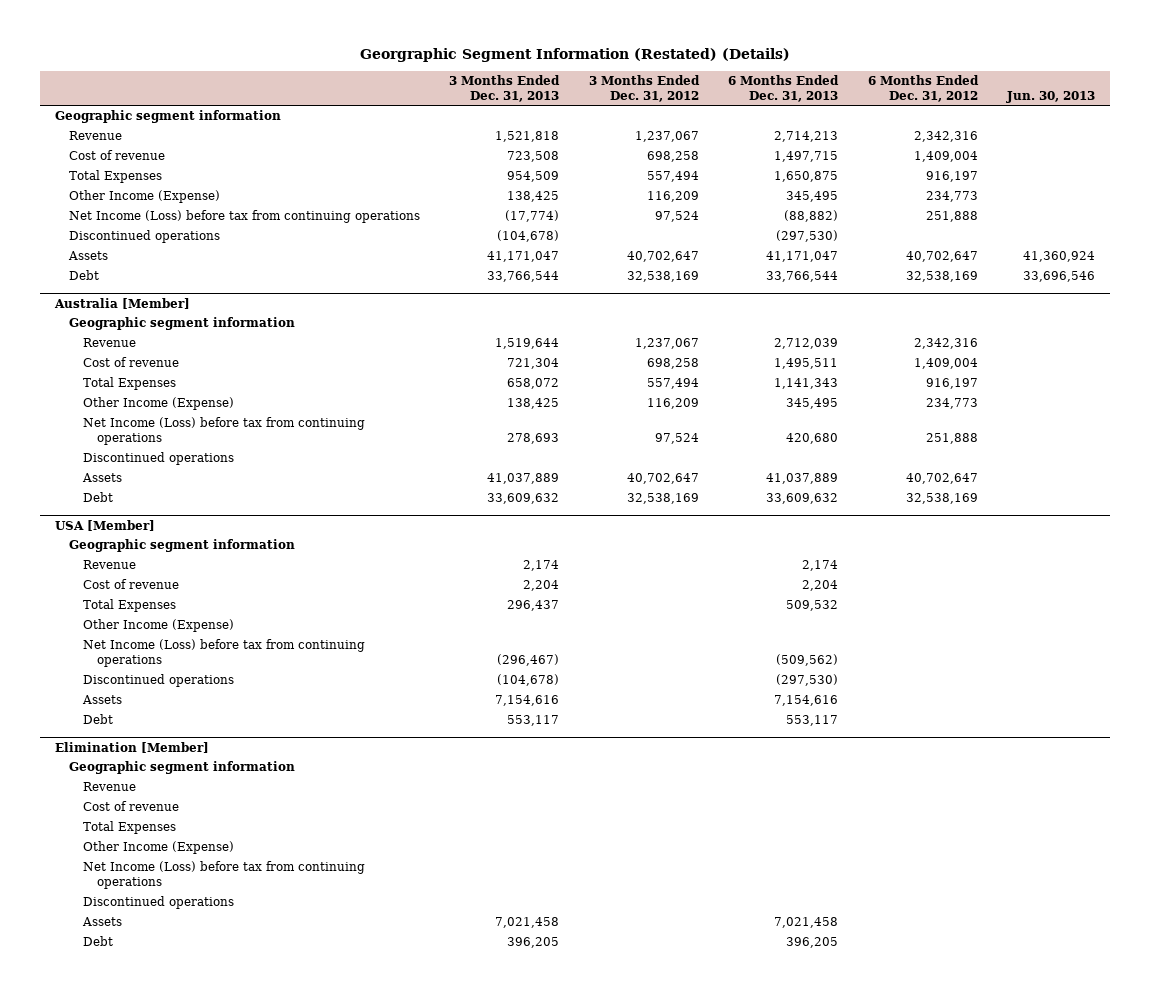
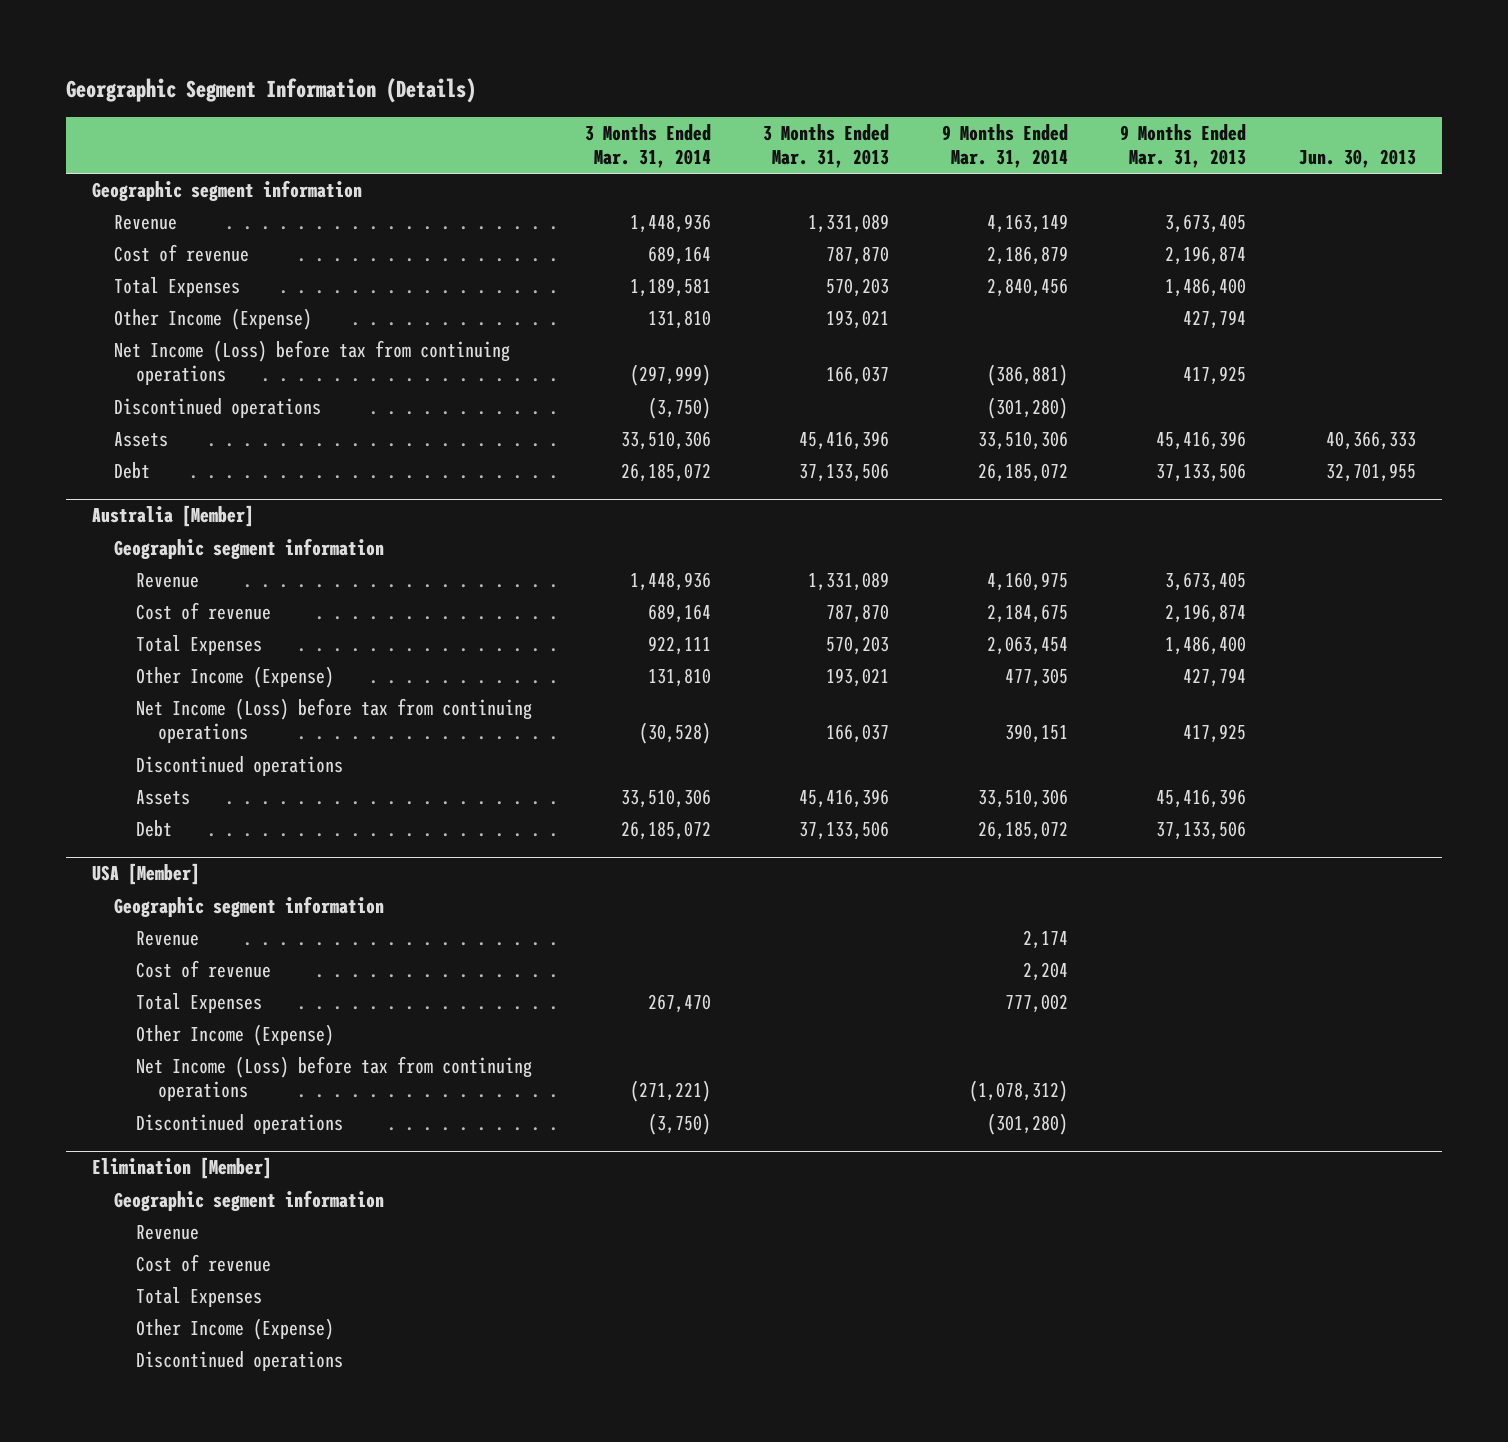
- Georgraphic Segment Information (Restated) (Details)
+ Georgraphic Segment Information (Details)
- | 3 Months Ended Dec. 31, 2013 | 3 Months Ended Dec. 31, 2012 | 6 Months Ended Dec. 31, 2013 | 6 Months Ended Dec. 31, 2012 | Jun. 30, 2013
+ | 3 Months Ended Mar. 31, 2014 | 3 Months Ended Mar. 31, 2013 | 9 Months Ended Mar. 31, 2014 | 9 Months Ended Mar. 31, 2013 | Jun. 30, 2013
- Assets | 41,171,047 | 40,702,647 | 41,171,047 | 40,702,647 | 41,360,924
- Debt | 33,766,544 | 32,538,169 | 33,766,544 | 32,538,169 | 33,696,546
+ Assets | 33,510,306 | 45,416,396 | 33,510,306 | 45,416,396 | 40,366,333
+ Debt | 26,185,072 | 37,133,506 | 26,185,072 | 37,133,506 | 32,701,955
@ USA [Member]
- Assets | 7,154,616 | | 7,154,616 | |
- Debt | 553,117 | | 553,117 | |
@ Elimination [Member]
- Net Income (Loss) before tax from continuing operations
- Assets | 7,021,458 | | 7,021,458 | |
- Debt | 396,205 | | 396,205 | |

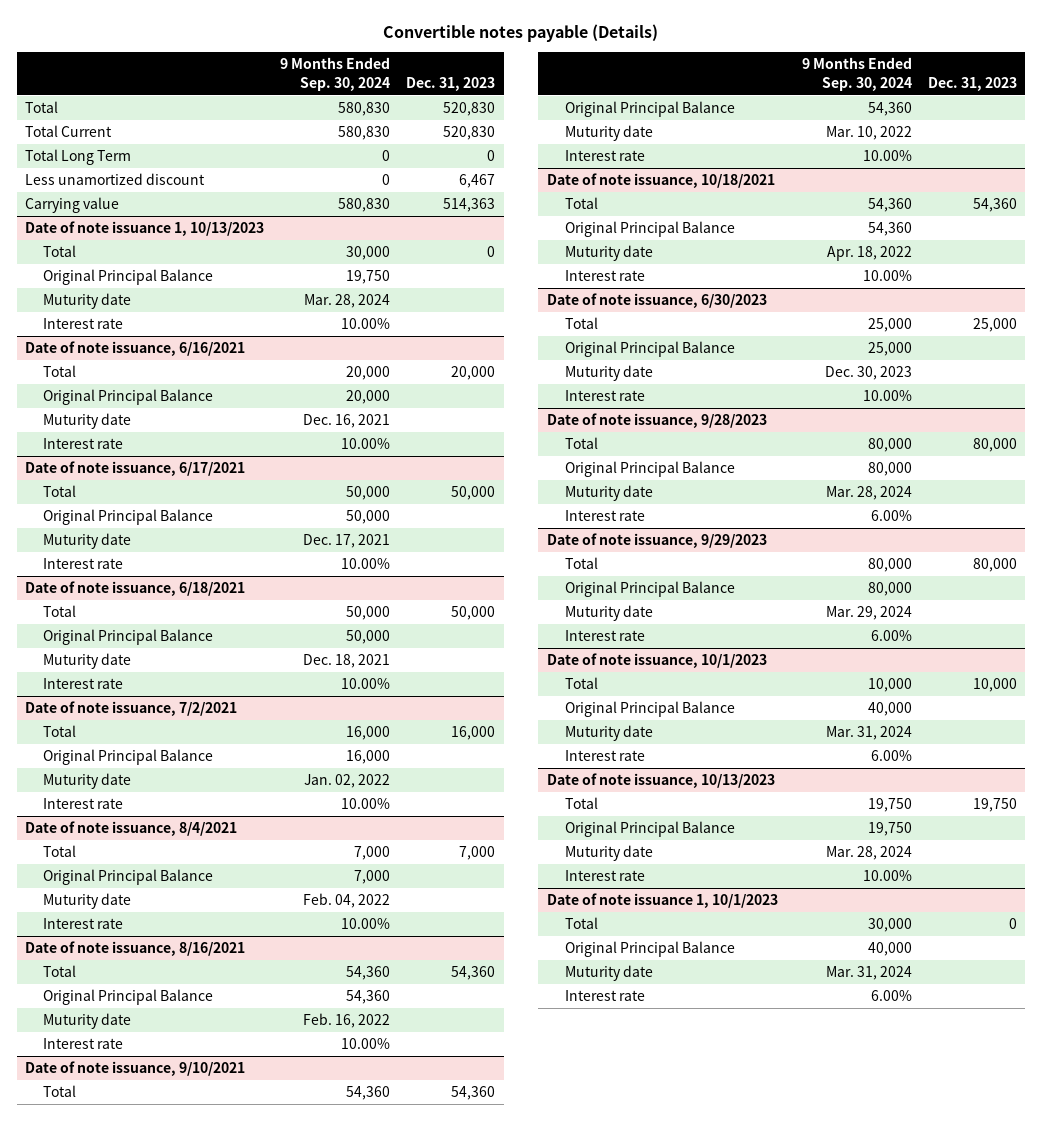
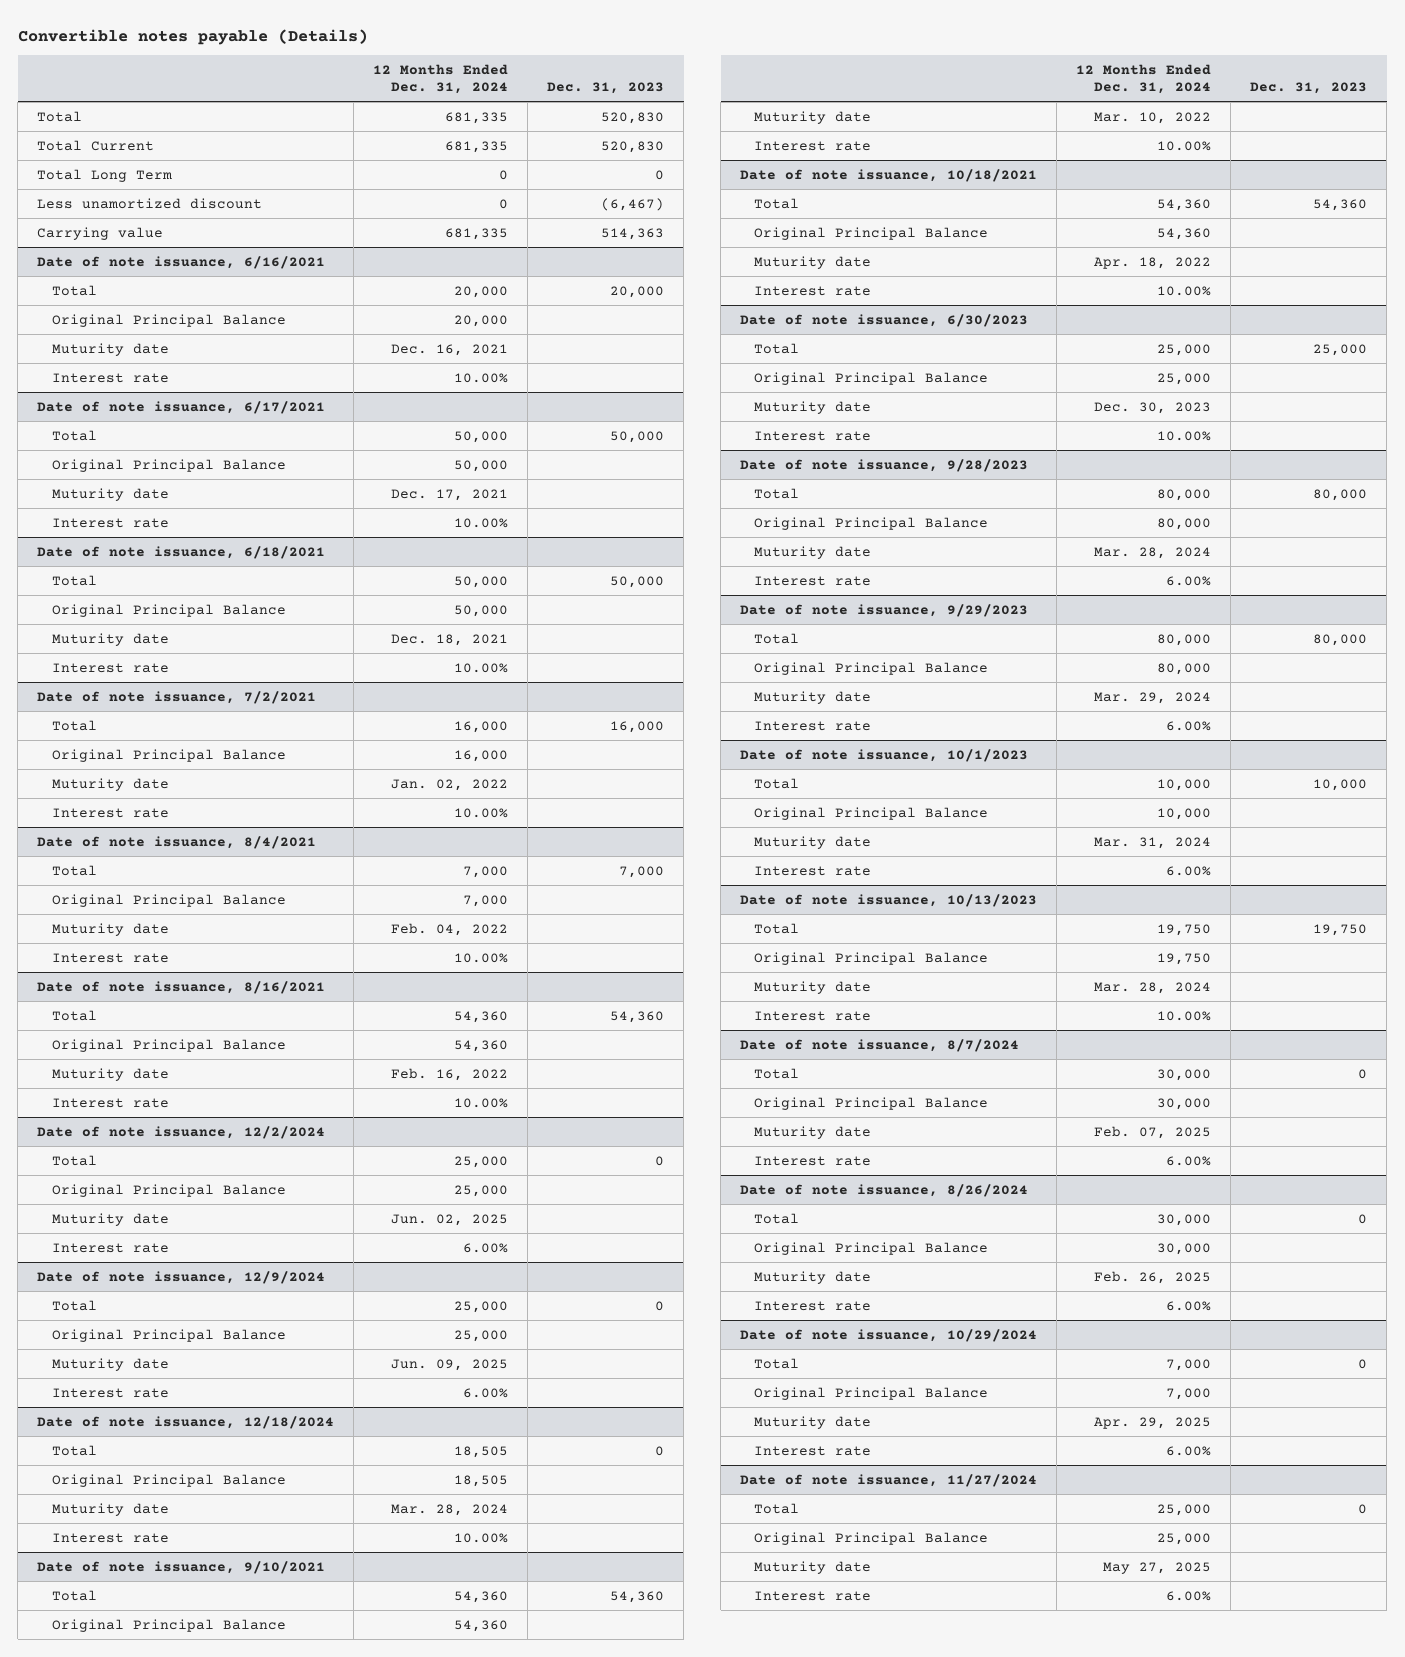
- | 9 Months Ended Sep. 30, 2024 | Dec. 31, 2023
+ | 12 Months Ended Dec. 31, 2024 | Dec. 31, 2023
- Less unamortized discount | 0 | 6,467
+ Less unamortized discount | 0 | (6,467)
- Date of note issuance 1, 10/13/2023
- Total | 30,000 | 0
- Original Principal Balance | 19,750 |
- Muturity date | Mar. 28, 2024 |
- Interest rate | 10.00% |
+ Date of note issuance, 12/2/2024
+ Total | 25,000 | 0
+ Original Principal Balance | 25,000 |
+ Muturity date | Jun. 02, 2025 |
+ Interest rate | 6.00% |
+ Date of note issuance, 12/9/2024
+ Total | 25,000 | 0
+ Original Principal Balance | 25,000 |
+ Muturity date | Jun. 09, 2025 |
+ Interest rate | 6.00% |
+ Date of note issuance, 12/18/2024
+ Total | 18,505 | 0
+ Original Principal Balance | 18,505 |
+ Muturity date | Mar. 28, 2024 |
+ Interest rate | 10.00% |
- Date of note issuance 1, 10/1/2023
+ Date of note issuance, 8/7/2024
+ Total | 30,000 | 0
+ Original Principal Balance | 30,000 |
+ Muturity date | Feb. 07, 2025 |
+ Interest rate | 6.00% |
+ Date of note issuance, 8/26/2024
+ Total | 30,000 | 0
+ Original Principal Balance | 30,000 |
+ Muturity date | Feb. 26, 2025 |
+ Interest rate | 6.00% |
+ Date of note issuance, 10/29/2024
+ Date of note issuance, 11/27/2024
+ Total | 25,000 | 0
+ Original Principal Balance | 25,000 |
+ Muturity date | May 27, 2025 |
+ Interest rate | 6.00% |

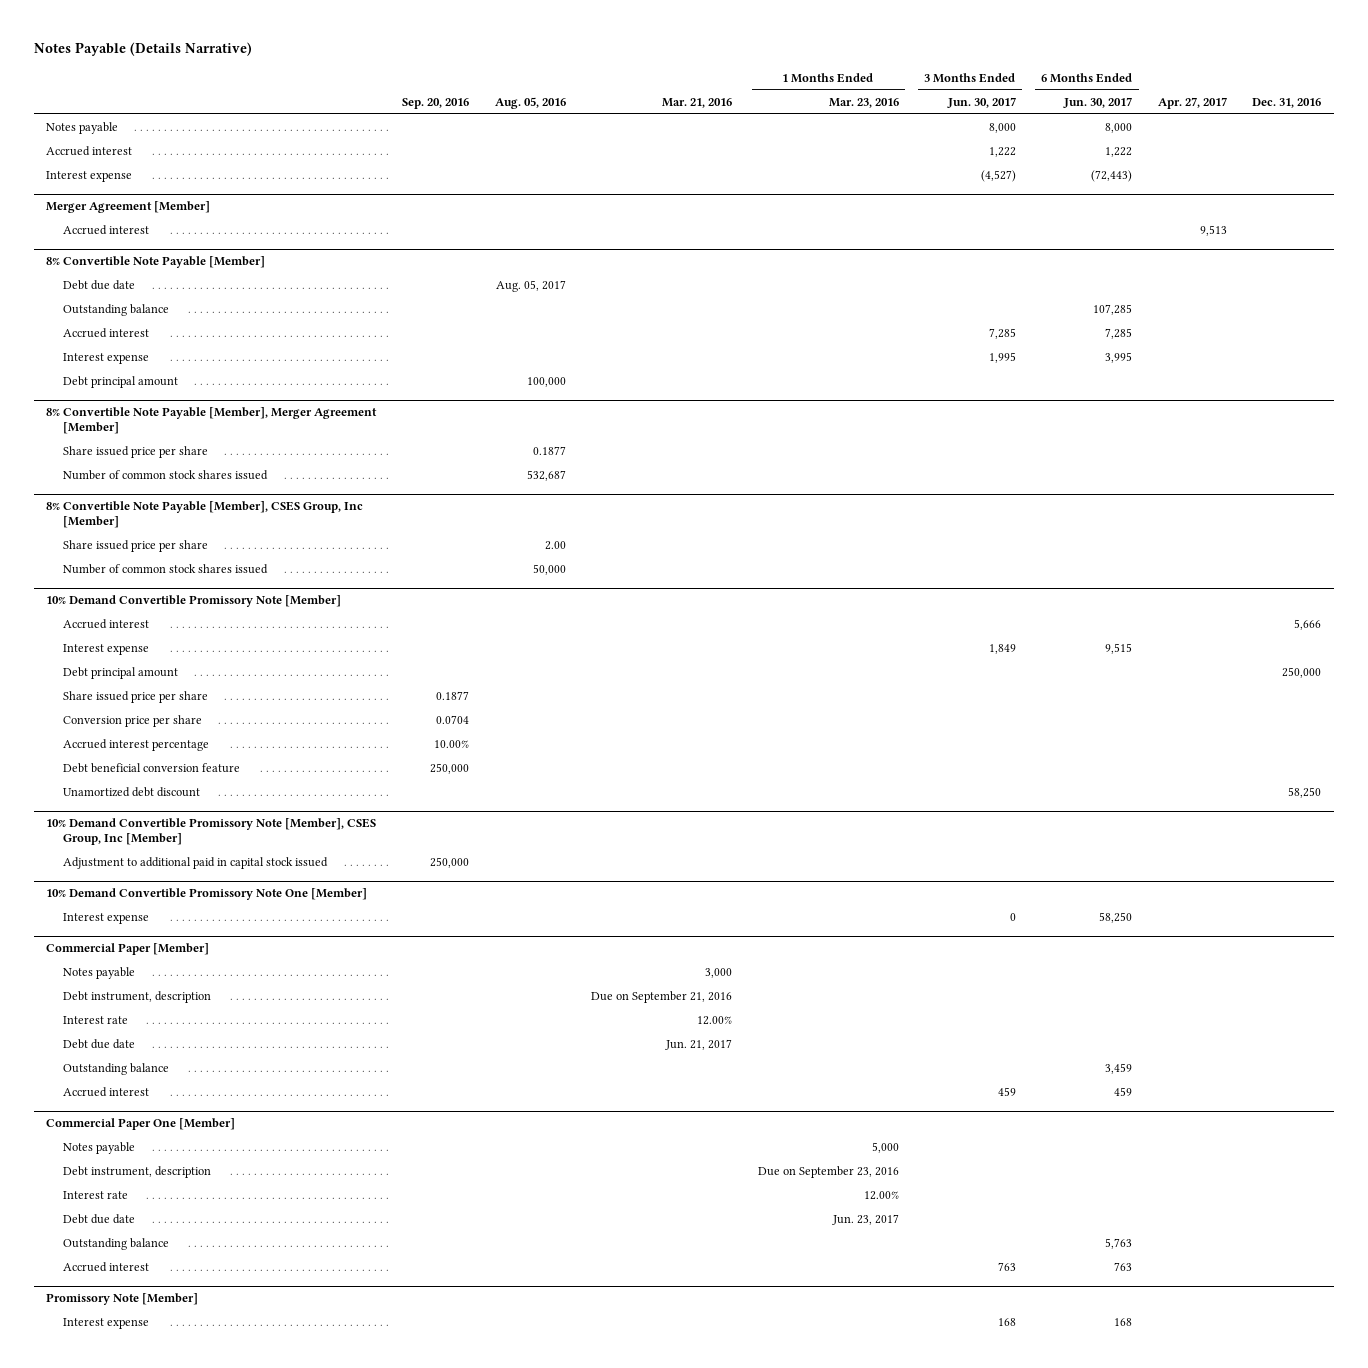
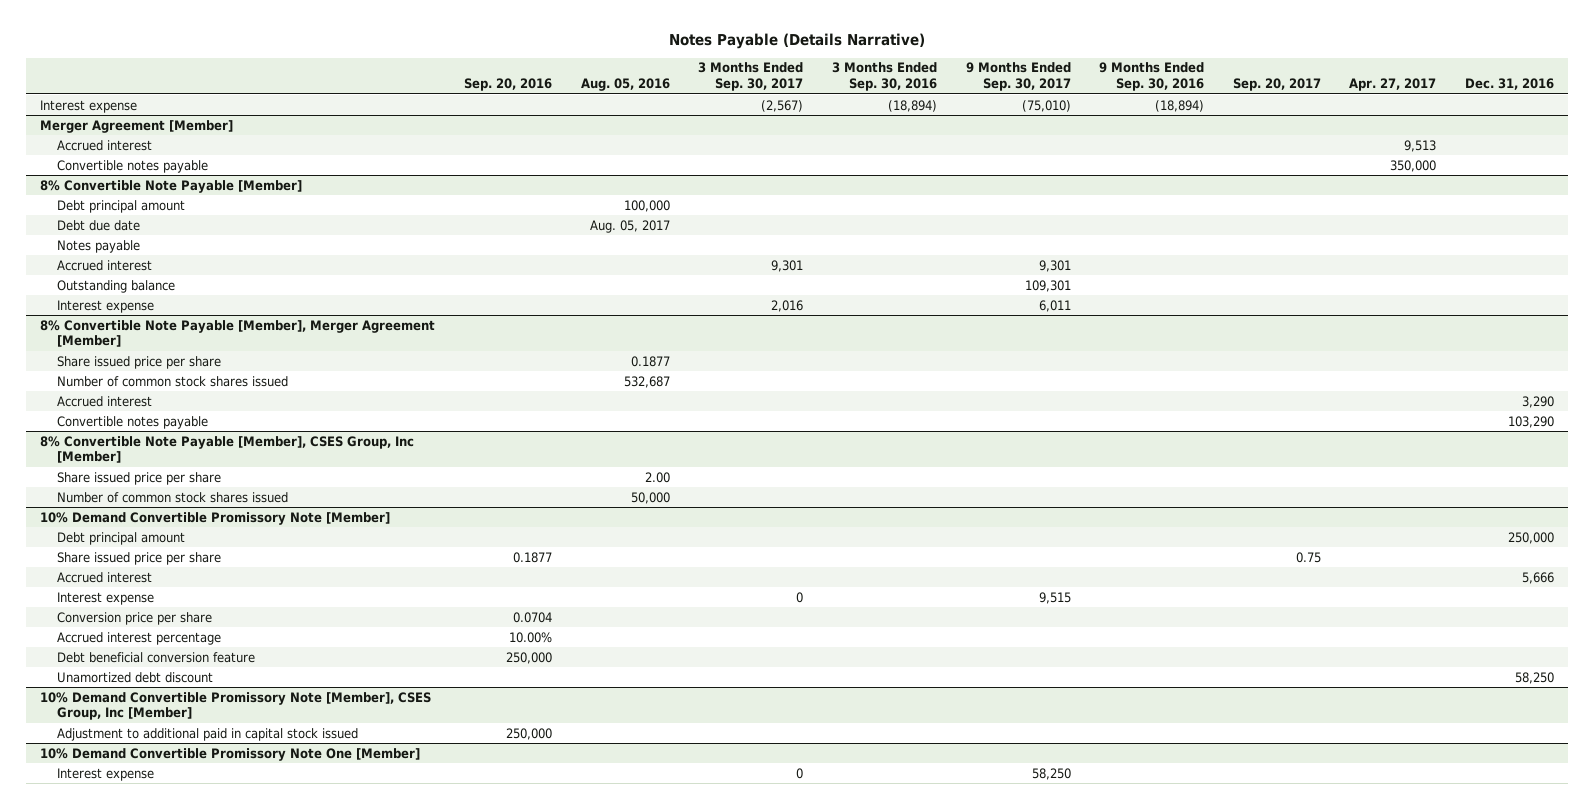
- | Sep. 20, 2016 | Aug. 05, 2016 | Mar. 21, 2016 | 1 Months Ended Mar. 23, 2016 | 3 Months Ended Jun. 30, 2017 | 6 Months Ended Jun. 30, 2017 | Apr. 27, 2017 | Dec. 31, 2016
+ | Sep. 20, 2016 | Aug. 05, 2016 | 3 Months Ended Sep. 30, 2017 | 3 Months Ended Sep. 30, 2016 | 9 Months Ended Sep. 30, 2017 | 9 Months Ended Sep. 30, 2016 | Sep. 20, 2017 | Apr. 27, 2017 | Dec. 31, 2016
- Notes payable | | | | | 8,000 | 8,000 | |
- Accrued interest | | | | | 1,222 | 1,222 | |
@ Merger Agreement [Member]
+ Convertible notes payable | | | | | | | | 350,000 |
@ 8% Convertible Note Payable [Member]
moved up: Debt principal amount | | 100,000 | | | | | | |
+ Notes payable
moved down: Outstanding balance | | | | | 109,301 | | | |
@ 8% Convertible Note Payable [Member], Merger Agreement [Member]
+ Accrued interest | | | | | | | | | 3,290
+ Convertible notes payable | | | | | | | | | 103,290
@ 10% Demand Convertible Promissory Note [Member]
moved down: Accrued interest | | | | | | | | | 5,666
moved down: Interest expense | | | 0 | | 9,515 | | | |
- Commercial Paper [Member]
- Notes payable | | | 3,000 | | | | |
- Debt instrument, description | | | Due on September 21, 2016 | | | | |
- Interest rate | | | 12.00% | | | | |
- Debt due date | | | Jun. 21, 2017 | | | | |
- Outstanding balance | | | | | | 3,459 | |
- Accrued interest | | | | | 459 | 459 | |
- Commercial Paper One [Member]
- Notes payable | | | | 5,000 | | | |
- Debt instrument, description | | | | Due on September 23, 2016 | | | |
- Interest rate | | | | 12.00% | | | |
- Debt due date | | | | Jun. 23, 2017 | | | |
- Outstanding balance | | | | | | 5,763 | |
- Accrued interest | | | | | 763 | 763 | |
- Promissory Note [Member]
- Interest expense | | | | | 168 | 168 | |

